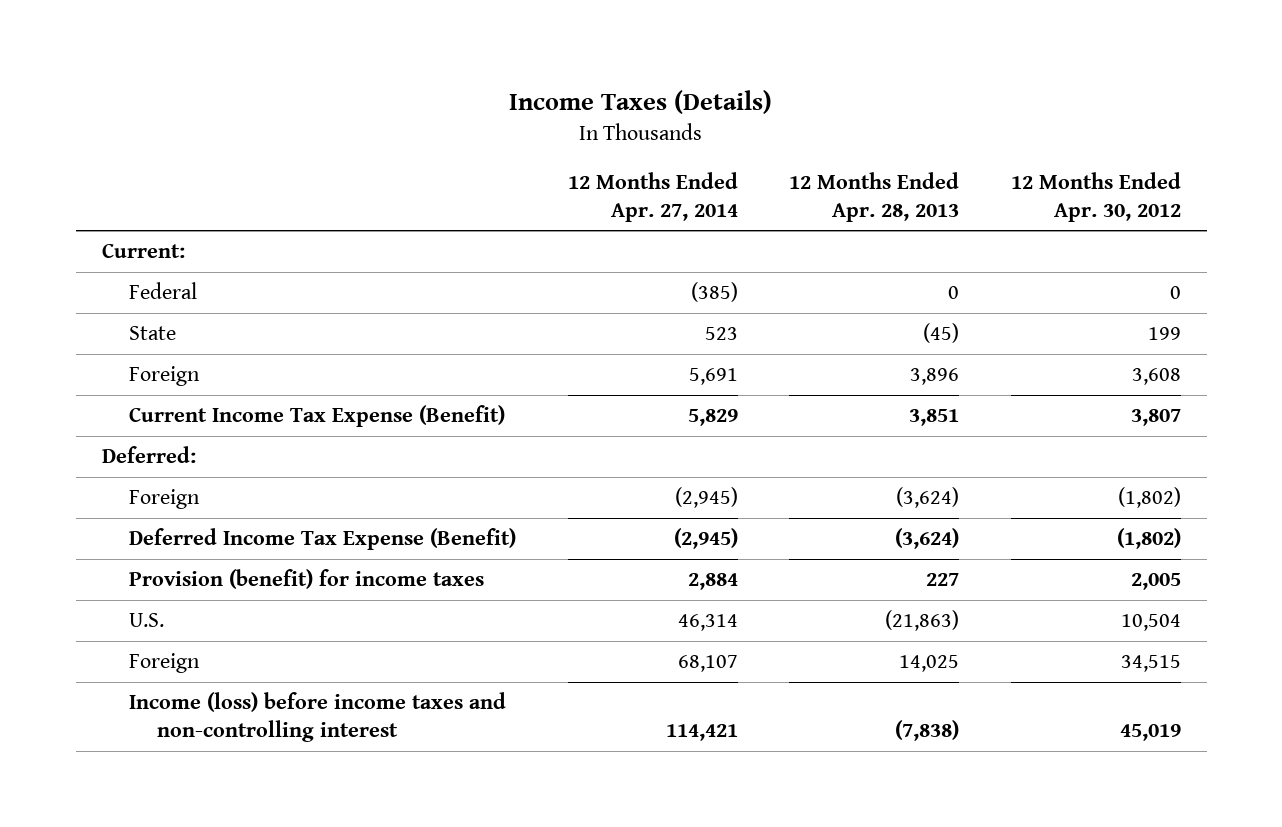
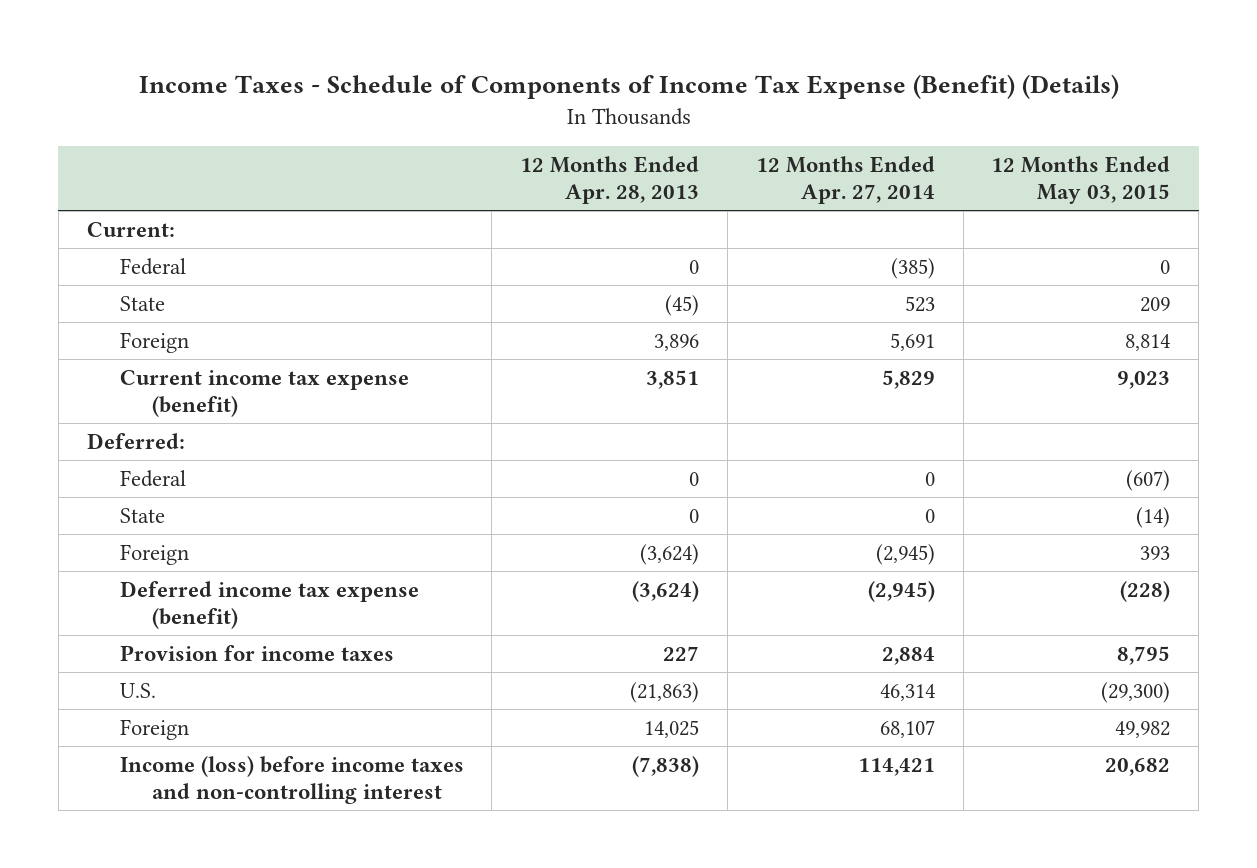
- Income Taxes (Details)
+ Income Taxes - Schedule of Components of Income Tax Expense (Benefit) (Details)
- | 12 Months Ended Apr. 27, 2014 | 12 Months Ended Apr. 28, 2013 | 12 Months Ended Apr. 30, 2012
+ | 12 Months Ended Apr. 28, 2013 | 12 Months Ended Apr. 27, 2014 | 12 Months Ended May 03, 2015
- Current Income Tax Expense (Benefit) | 5,829 | 3,851 | 3,807
+ Current income tax expense (benefit) | 3,851 | 5,829 | 9,023
+ Federal | 0 | 0 | (607)
+ State | 0 | 0 | (14)
- Deferred Income Tax Expense (Benefit) | (2,945) | (3,624) | (1,802)
- Provision (benefit) for income taxes | 2,884 | 227 | 2,005
+ Deferred income tax expense (benefit) | (3,624) | (2,945) | (228)
+ Provision for income taxes | 227 | 2,884 | 8,795

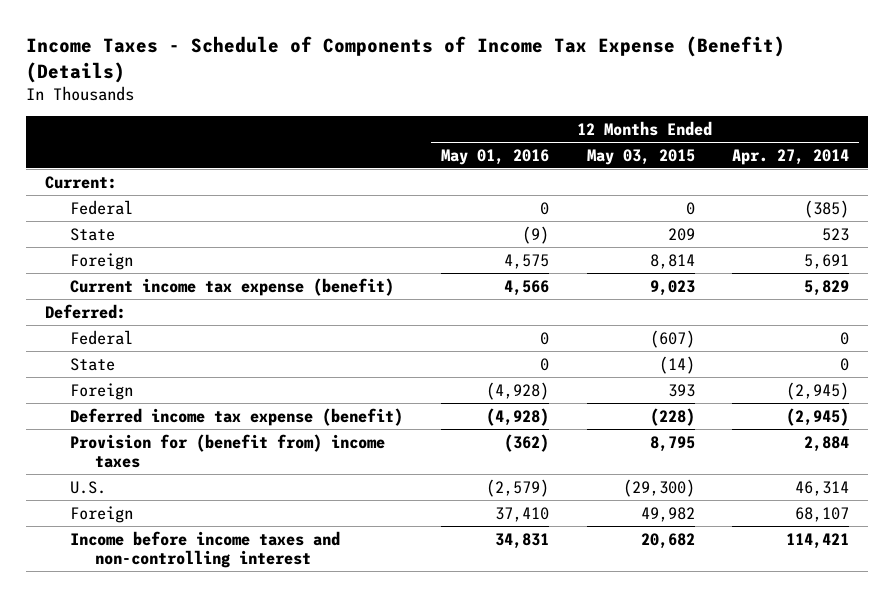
- | 12 Months Ended Apr. 28, 2013 | 12 Months Ended Apr. 27, 2014 | 12 Months Ended May 03, 2015
+ | 12 Months Ended May 01, 2016 | 12 Months Ended May 03, 2015 | 12 Months Ended Apr. 27, 2014
- Provision for income taxes | 227 | 2,884 | 8,795
+ Provision for (benefit from) income taxes | (362) | 8,795 | 2,884
- Income (loss) before income taxes and non-controlling interest | (7,838) | 114,421 | 20,682
+ Income before income taxes and non-controlling interest | 34,831 | 20,682 | 114,421

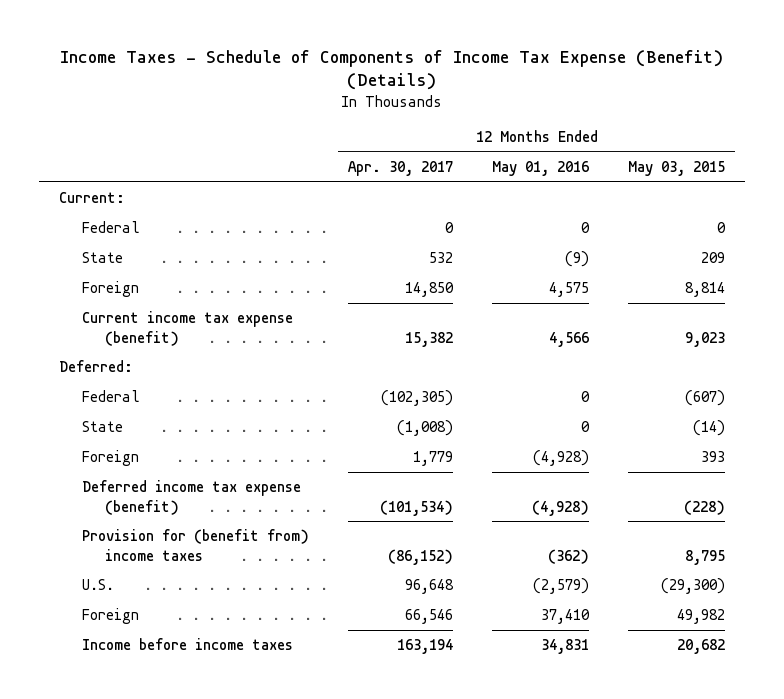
- | 12 Months Ended May 01, 2016 | 12 Months Ended May 03, 2015 | 12 Months Ended Apr. 27, 2014
+ | 12 Months Ended Apr. 30, 2017 | 12 Months Ended May 01, 2016 | 12 Months Ended May 03, 2015
- Income before income taxes and non-controlling interest | 34,831 | 20,682 | 114,421
+ Income before income taxes | 163,194 | 34,831 | 20,682

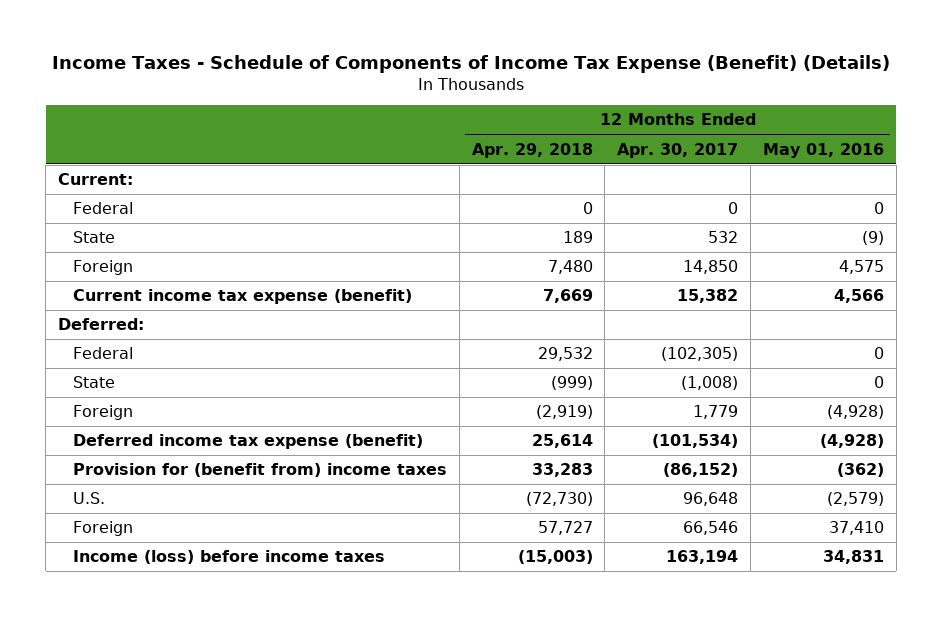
- | 12 Months Ended Apr. 30, 2017 | 12 Months Ended May 01, 2016 | 12 Months Ended May 03, 2015
+ | 12 Months Ended Apr. 29, 2018 | 12 Months Ended Apr. 30, 2017 | 12 Months Ended May 01, 2016
- Income before income taxes | 163,194 | 34,831 | 20,682
+ Income (loss) before income taxes | (15,003) | 163,194 | 34,831

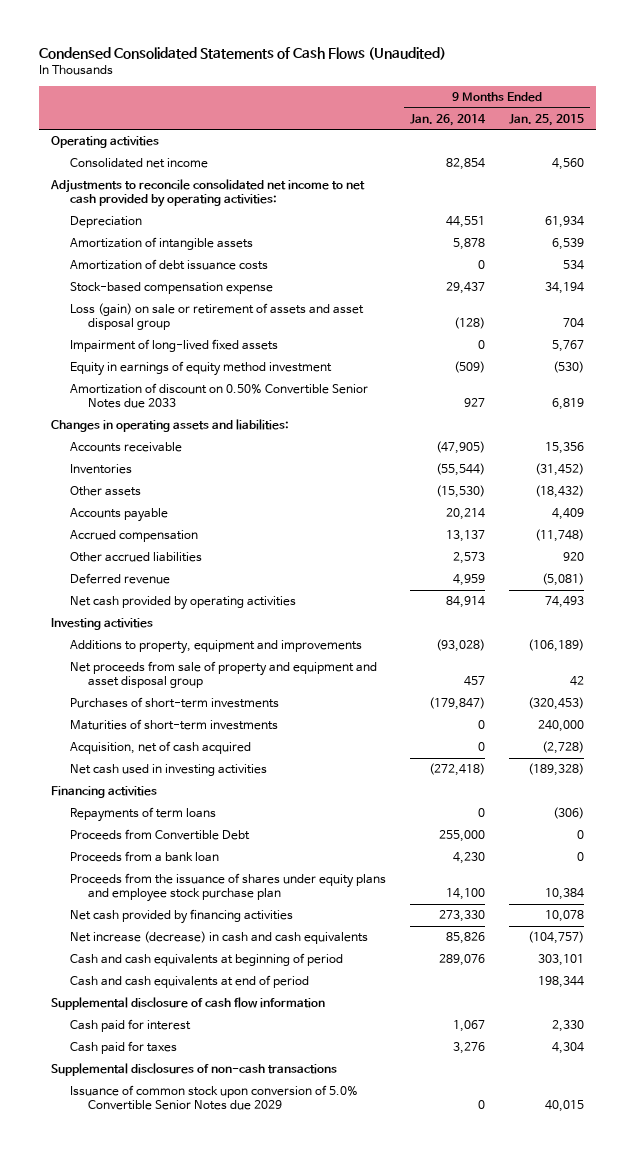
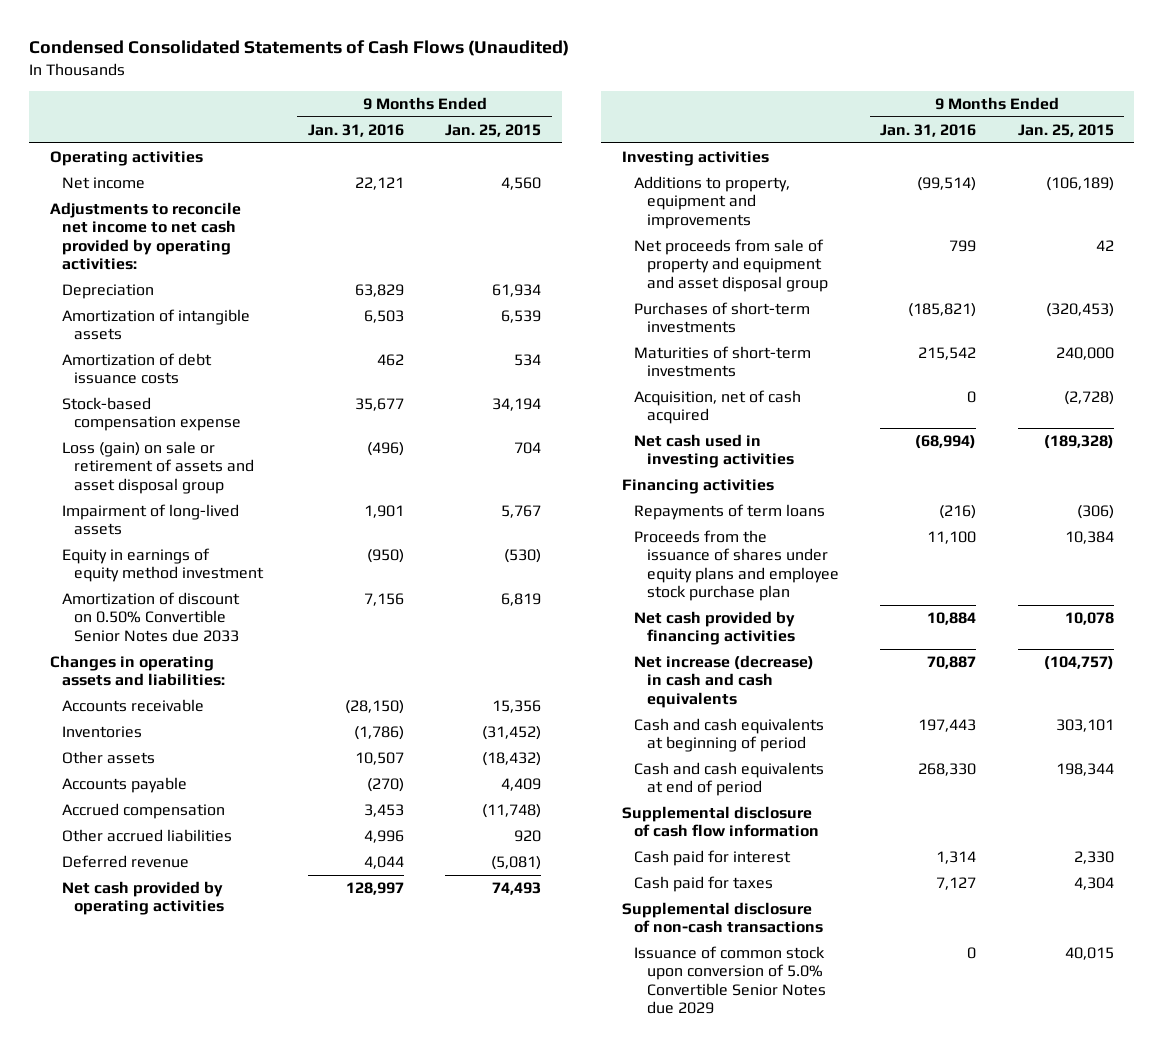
- | 9 Months Ended Jan. 26, 2014 | 9 Months Ended Jan. 25, 2015
+ | 9 Months Ended Jan. 31, 2016 | 9 Months Ended Jan. 25, 2015
- Consolidated net income | 82,854 | 4,560
- Adjustments to reconcile consolidated net income to net cash provided by operating activities:
+ Net income | 22,121 | 4,560
+ Adjustments to reconcile net income to net cash provided by operating activities:
- Impairment of long-lived fixed assets | 0 | 5,767
+ Impairment of long-lived assets | 1,901 | 5,767
- Proceeds from Convertible Debt | 255,000 | 0
- Proceeds from a bank loan | 4,230 | 0
- Supplemental disclosures of non-cash transactions
+ Supplemental disclosure of non-cash transactions

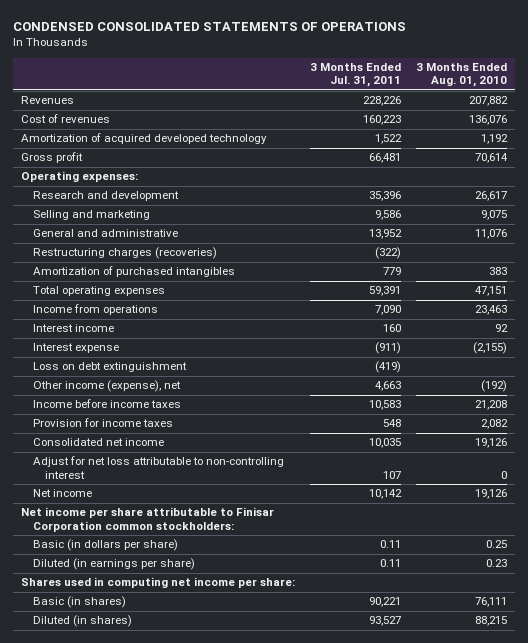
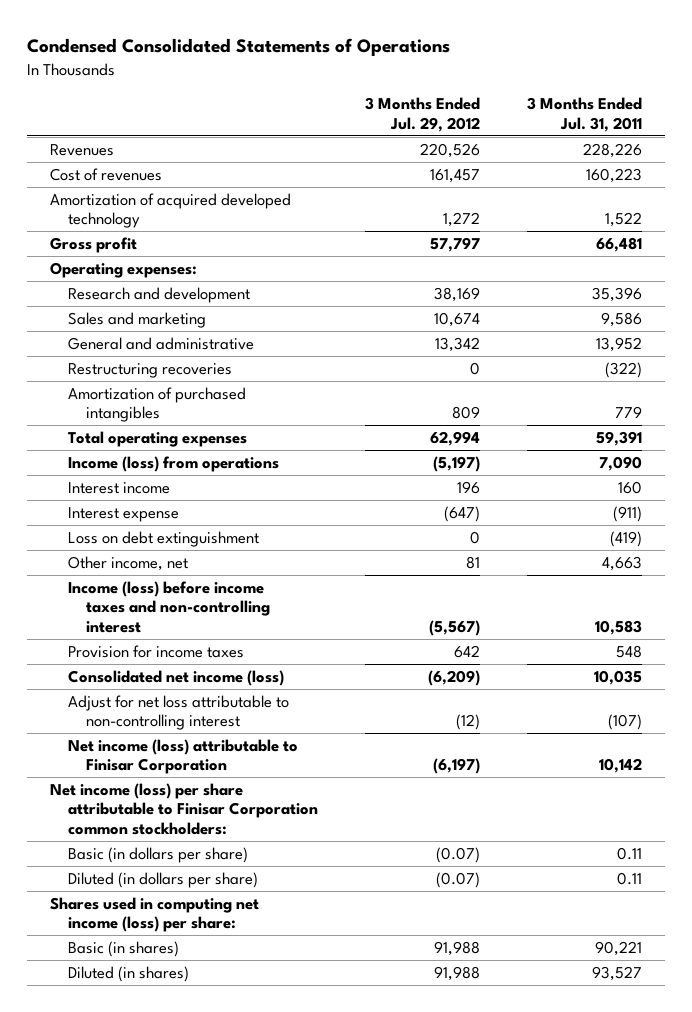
- CONDENSED CONSOLIDATED STATEMENTS OF OPERATIONS
+ Condensed Consolidated Statements of Operations
- | 3 Months Ended Jul. 31, 2011 | 3 Months Ended Aug. 01, 2010
+ | 3 Months Ended Jul. 29, 2012 | 3 Months Ended Jul. 31, 2011
- Selling and marketing | 9,586 | 9,075
+ Sales and marketing | 10,674 | 9,586
- Restructuring charges (recoveries) | (322) |
+ Restructuring recoveries | 0 | (322)
- Income from operations | 7,090 | 23,463
+ Income (loss) from operations | (5,197) | 7,090
- Other income (expense), net | 4,663 | (192)
- Income before income taxes | 10,583 | 21,208
+ Other income, net | 81 | 4,663
+ Income (loss) before income taxes and non-controlling interest | (5,567) | 10,583
- Consolidated net income | 10,035 | 19,126
- Adjust for net loss attributable to non-controlling interest | 107 | 0
- Net income | 10,142 | 19,126
- Net income per share attributable to Finisar Corporation common stockholders:
+ Consolidated net income (loss) | (6,209) | 10,035
+ Adjust for net loss attributable to non-controlling interest | (12) | (107)
+ Net income (loss) attributable to Finisar Corporation | (6,197) | 10,142
+ Net income (loss) per share attributable to Finisar Corporation common stockholders:
- Diluted (in earnings per share) | 0.11 | 0.23
- Shares used in computing net income per share:
+ Diluted (in dollars per share) | (0.07) | 0.11
+ Shares used in computing net income (loss) per share:

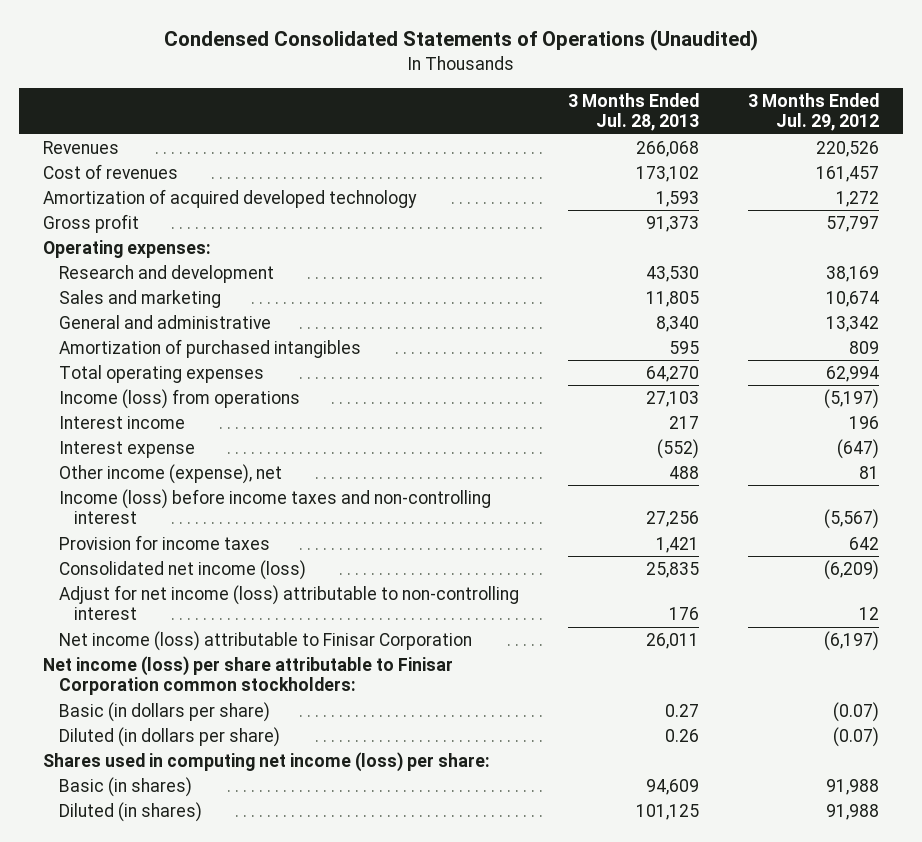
- Condensed Consolidated Statements of Operations
+ Condensed Consolidated Statements of Operations (Unaudited)
- | 3 Months Ended Jul. 29, 2012 | 3 Months Ended Jul. 31, 2011
+ | 3 Months Ended Jul. 28, 2013 | 3 Months Ended Jul. 29, 2012
- Restructuring recoveries | 0 | (322)
- Loss on debt extinguishment | 0 | (419)
- Other income, net | 81 | 4,663
+ Other income (expense), net | 488 | 81
- Adjust for net loss attributable to non-controlling interest | (12) | (107)
+ Adjust for net income (loss) attributable to non-controlling interest | 176 | 12

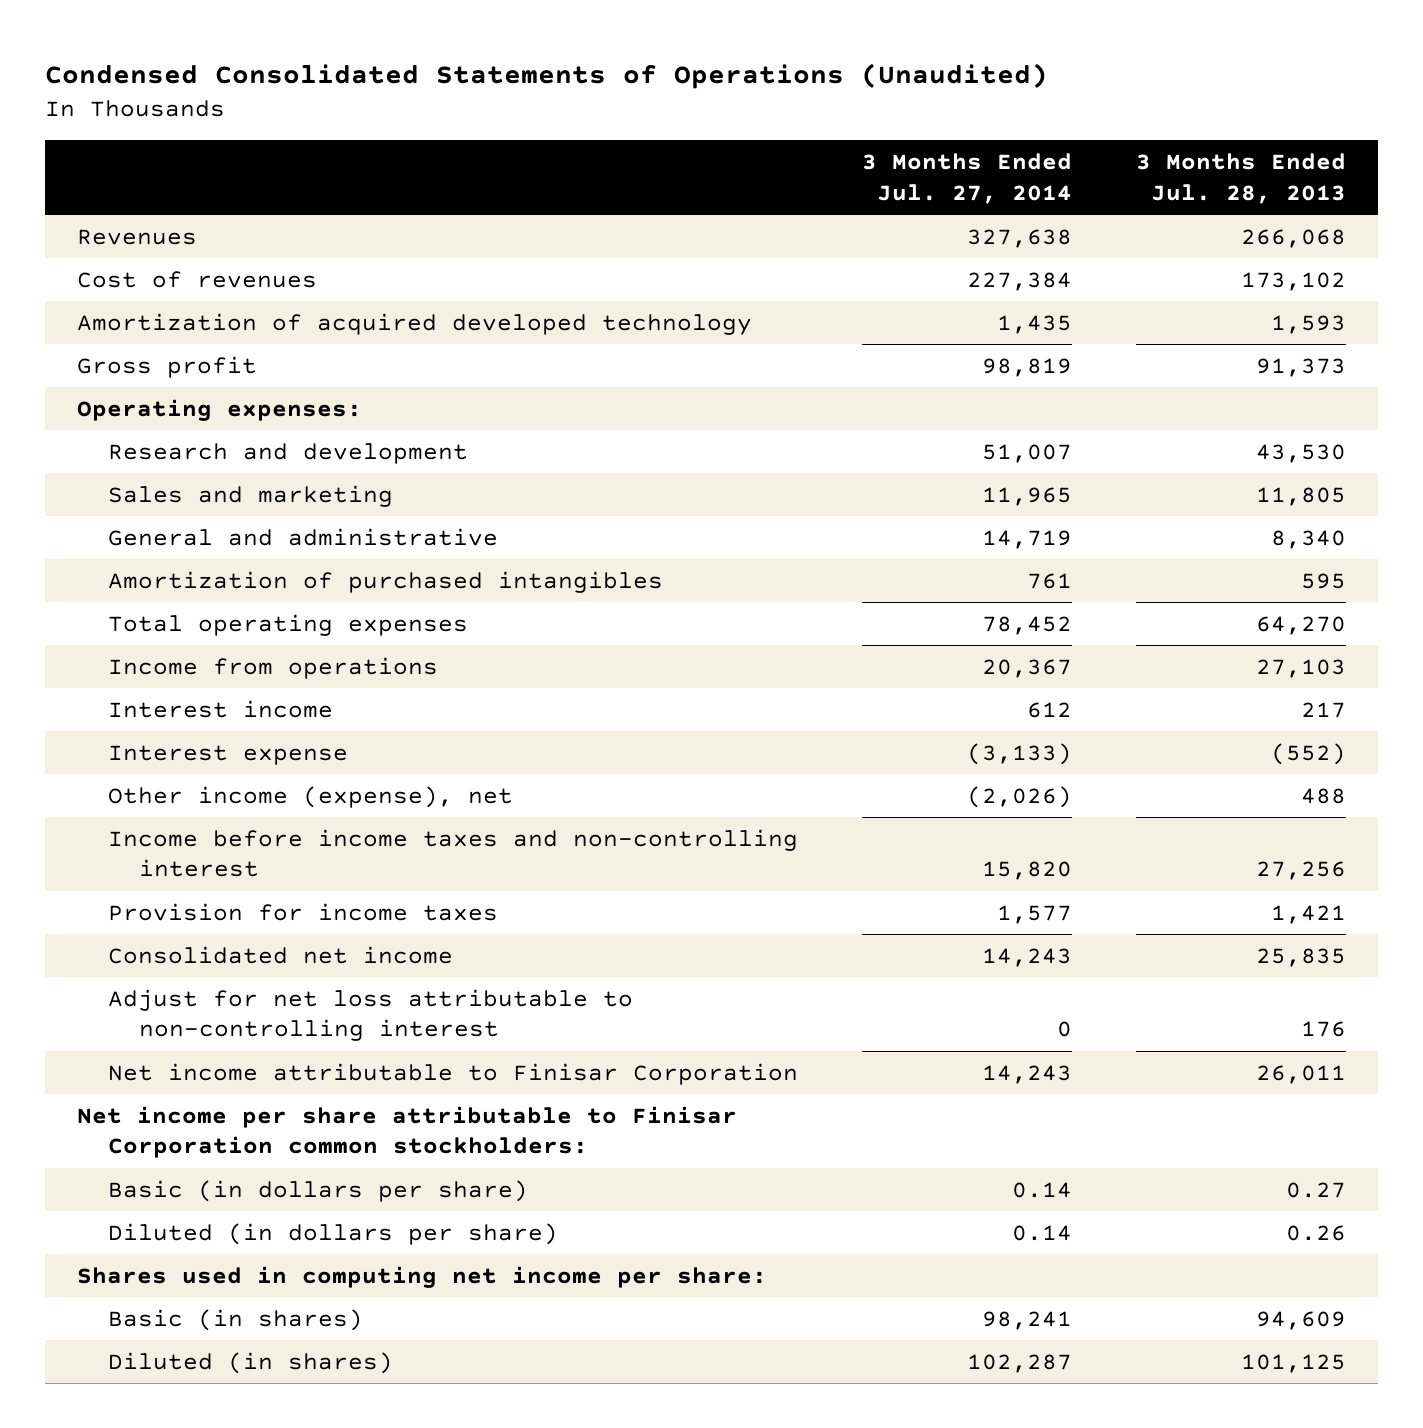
- | 3 Months Ended Jul. 28, 2013 | 3 Months Ended Jul. 29, 2012
+ | 3 Months Ended Jul. 27, 2014 | 3 Months Ended Jul. 28, 2013
- Income (loss) from operations | 27,103 | (5,197)
+ Income from operations | 20,367 | 27,103
- Income (loss) before income taxes and non-controlling interest | 27,256 | (5,567)
+ Income before income taxes and non-controlling interest | 15,820 | 27,256
- Consolidated net income (loss) | 25,835 | (6,209)
- Adjust for net income (loss) attributable to non-controlling interest | 176 | 12
- Net income (loss) attributable to Finisar Corporation | 26,011 | (6,197)
- Net income (loss) per share attributable to Finisar Corporation common stockholders:
+ Consolidated net income | 14,243 | 25,835
+ Adjust for net loss attributable to non-controlling interest | 0 | 176
+ Net income attributable to Finisar Corporation | 14,243 | 26,011
+ Net income per share attributable to Finisar Corporation common stockholders:
- Shares used in computing net income (loss) per share:
+ Shares used in computing net income per share:

